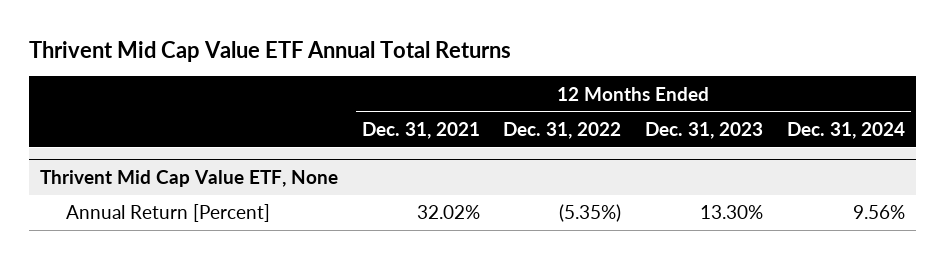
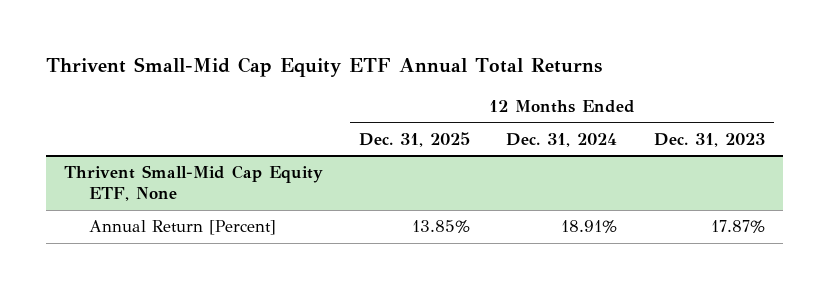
- Thrivent Mid Cap Value ETF Annual Total Returns
+ Thrivent Small-Mid Cap Equity ETF Annual Total Returns
- | 12 Months Ended Dec. 31, 2021 | 12 Months Ended Dec. 31, 2022 | 12 Months Ended Dec. 31, 2023 | 12 Months Ended Dec. 31, 2024
+ | 12 Months Ended Dec. 31, 2025 | 12 Months Ended Dec. 31, 2024 | 12 Months Ended Dec. 31, 2023
- Thrivent Mid Cap Value ETF, None
- Annual Return [Percent] | 32.02% | (5.35%) | 13.30% | 9.56%
+ Thrivent Small-Mid Cap Equity ETF, None
+ Annual Return [Percent] | 13.85% | 18.91% | 17.87%

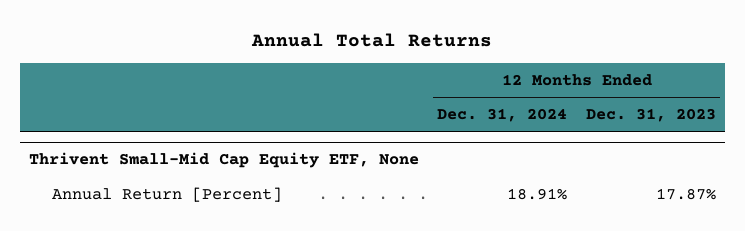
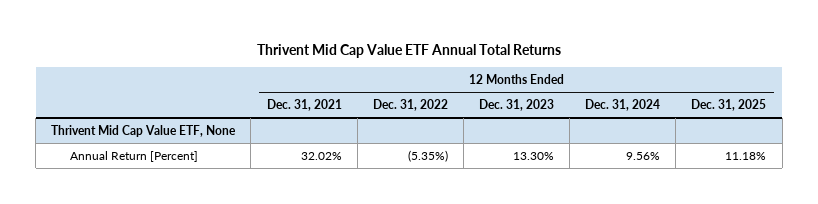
- Annual Total Returns
+ Thrivent Mid Cap Value ETF Annual Total Returns
- | 12 Months Ended Dec. 31, 2024 | 12 Months Ended Dec. 31, 2023
+ | 12 Months Ended Dec. 31, 2021 | 12 Months Ended Dec. 31, 2022 | 12 Months Ended Dec. 31, 2023 | 12 Months Ended Dec. 31, 2024 | 12 Months Ended Dec. 31, 2025
- Thrivent Small-Mid Cap Equity ETF, None
- Annual Return [Percent] | 18.91% | 17.87%
+ Thrivent Mid Cap Value ETF, None
+ Annual Return [Percent] | 32.02% | (5.35%) | 13.30% | 9.56% | 11.18%

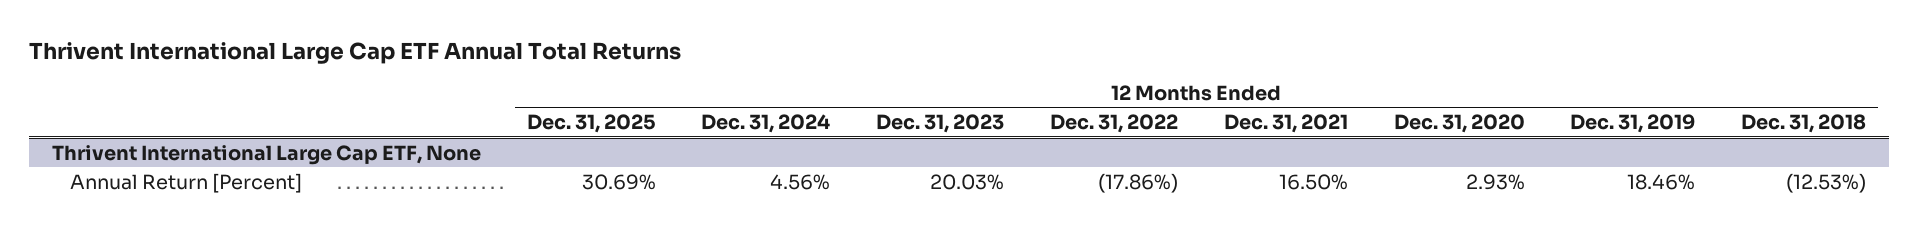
- Thrivent Mid Cap Value ETF Annual Total Returns
+ Thrivent International Large Cap ETF Annual Total Returns
- | 12 Months Ended Dec. 31, 2021 | 12 Months Ended Dec. 31, 2022 | 12 Months Ended Dec. 31, 2023 | 12 Months Ended Dec. 31, 2024 | 12 Months Ended Dec. 31, 2025
+ | 12 Months Ended Dec. 31, 2025 | 12 Months Ended Dec. 31, 2024 | 12 Months Ended Dec. 31, 2023 | 12 Months Ended Dec. 31, 2022 | 12 Months Ended Dec. 31, 2021 | 12 Months Ended Dec. 31, 2020 | 12 Months Ended Dec. 31, 2019 | 12 Months Ended Dec. 31, 2018
- Thrivent Mid Cap Value ETF, None
- Annual Return [Percent] | 32.02% | (5.35%) | 13.30% | 9.56% | 11.18%
+ Thrivent International Large Cap ETF, None
+ Annual Return [Percent] | 30.69% | 4.56% | 20.03% | (17.86%) | 16.50% | 2.93% | 18.46% | (12.53%)

